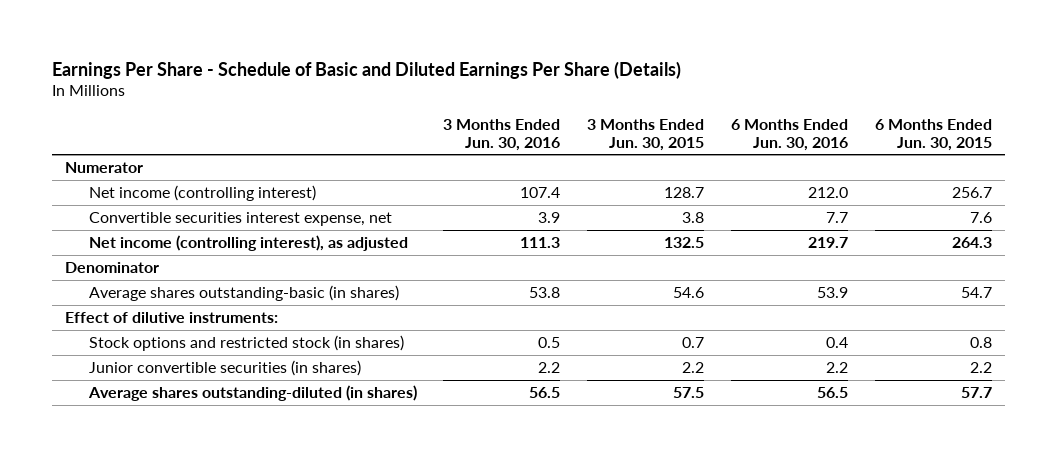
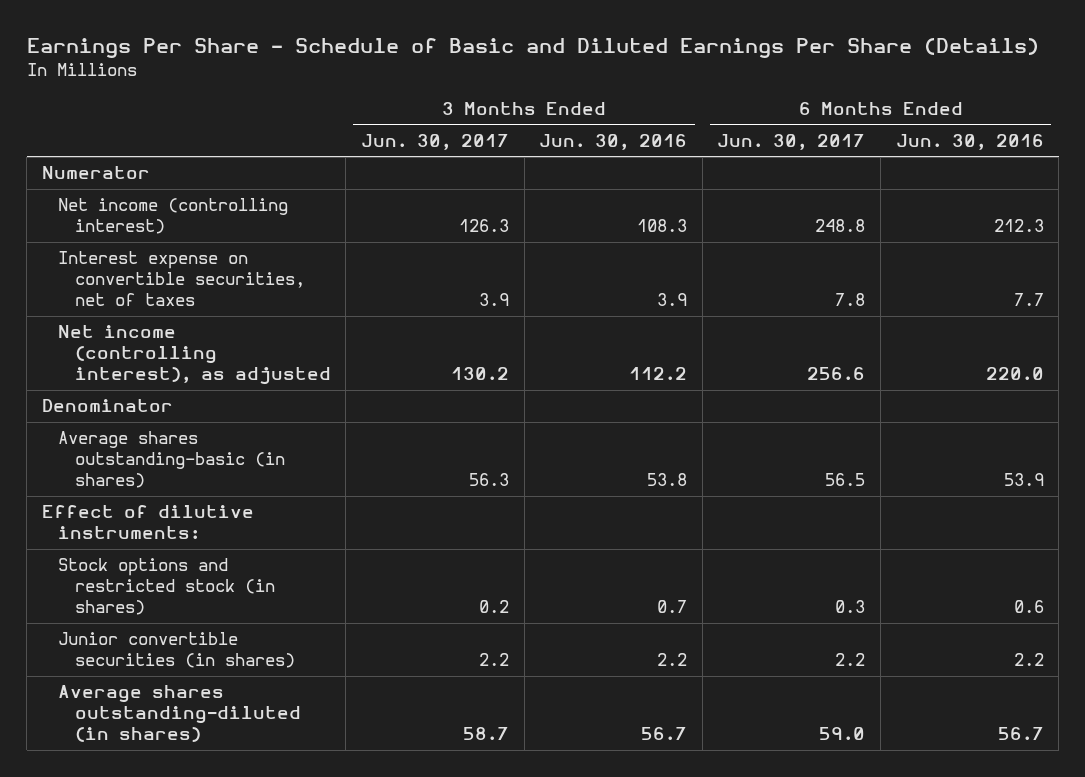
- | 3 Months Ended Jun. 30, 2016 | 3 Months Ended Jun. 30, 2015 | 6 Months Ended Jun. 30, 2016 | 6 Months Ended Jun. 30, 2015
+ | 3 Months Ended Jun. 30, 2017 | 3 Months Ended Jun. 30, 2016 | 6 Months Ended Jun. 30, 2017 | 6 Months Ended Jun. 30, 2016
- Net income (controlling interest) | 107.4 | 128.7 | 212.0 | 256.7
- Convertible securities interest expense, net | 3.9 | 3.8 | 7.7 | 7.6
- Net income (controlling interest), as adjusted | 111.3 | 132.5 | 219.7 | 264.3
+ Net income (controlling interest) | 126.3 | 108.3 | 248.8 | 212.3
+ Interest expense on convertible securities, net of taxes | 3.9 | 3.9 | 7.8 | 7.7
+ Net income (controlling interest), as adjusted | 130.2 | 112.2 | 256.6 | 220.0
- Stock options and restricted stock (in shares) | 0.5 | 0.7 | 0.4 | 0.8
+ Stock options and restricted stock (in shares) | 0.2 | 0.7 | 0.3 | 0.6
- Average shares outstanding-diluted (in shares) | 56.5 | 57.5 | 56.5 | 57.7
+ Average shares outstanding-diluted (in shares) | 58.7 | 56.7 | 59.0 | 56.7

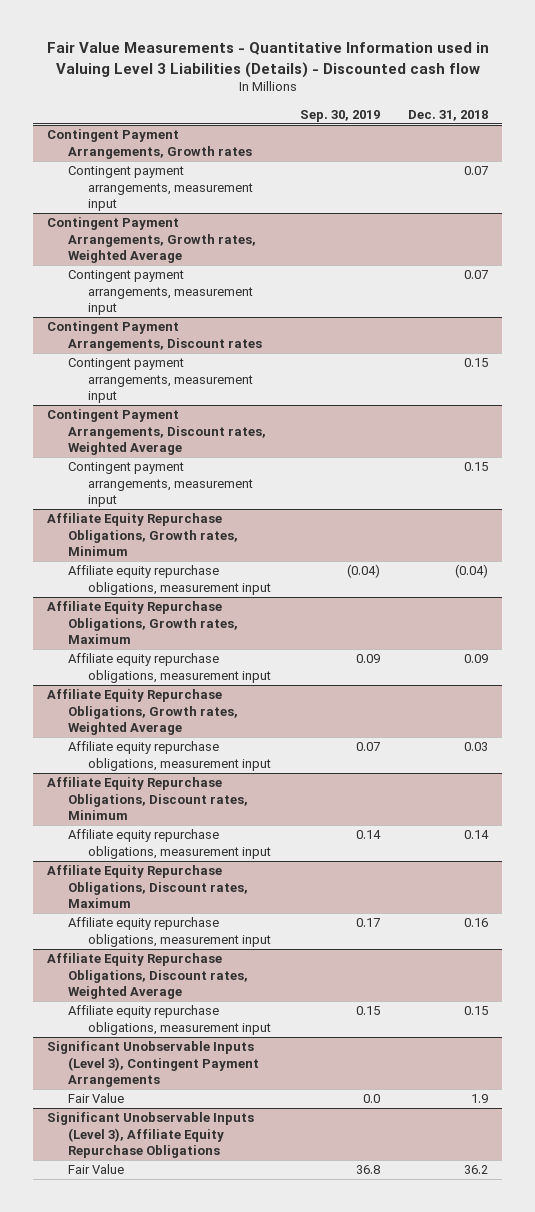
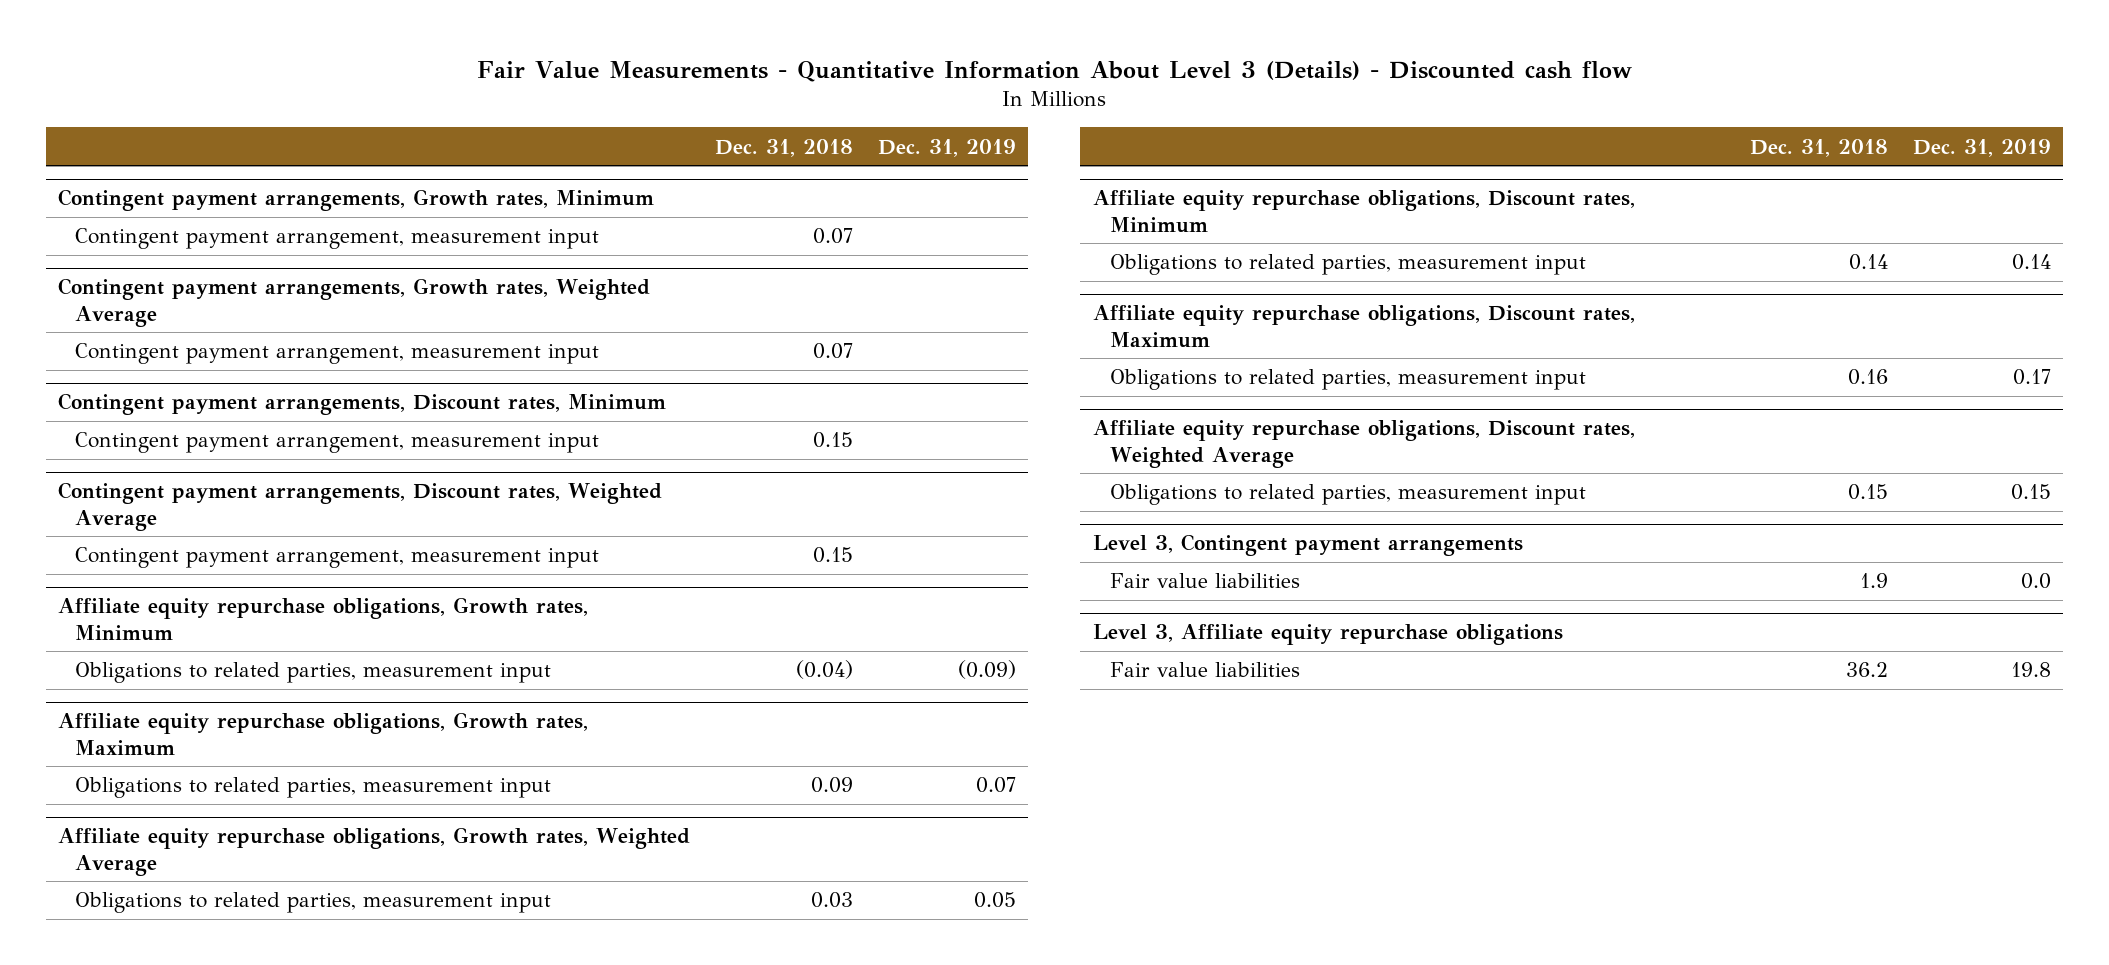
- Fair Value Measurements - Quantitative Information used in Valuing Level 3 Liabilities (Details) - Discounted cash flow
+ Fair Value Measurements - Quantitative Information About Level 3 (Details) - Discounted cash flow
- | Sep. 30, 2019 | Dec. 31, 2018
+ | Dec. 31, 2018 | Dec. 31, 2019
- Contingent Payment Arrangements, Growth rates
- Contingent payment arrangements, measurement input | | 0.07
- Contingent Payment Arrangements, Growth rates, Weighted Average
- Contingent payment arrangements, measurement input | | 0.07
- Contingent Payment Arrangements, Discount rates
- Contingent payment arrangements, measurement input | | 0.15
- Contingent Payment Arrangements, Discount rates, Weighted Average
- Contingent payment arrangements, measurement input | | 0.15
- Affiliate Equity Repurchase Obligations, Growth rates, Minimum
- Affiliate equity repurchase obligations, measurement input | (0.04) | (0.04)
- Affiliate Equity Repurchase Obligations, Growth rates, Maximum
- Affiliate equity repurchase obligations, measurement input | 0.09 | 0.09
- Affiliate Equity Repurchase Obligations, Growth rates, Weighted Average
- Affiliate equity repurchase obligations, measurement input | 0.07 | 0.03
- Affiliate Equity Repurchase Obligations, Discount rates, Minimum
- Affiliate equity repurchase obligations, measurement input | 0.14 | 0.14
- Affiliate Equity Repurchase Obligations, Discount rates, Maximum
- Affiliate equity repurchase obligations, measurement input | 0.17 | 0.16
- Affiliate Equity Repurchase Obligations, Discount rates, Weighted Average
- Affiliate equity repurchase obligations, measurement input | 0.15 | 0.15
- Significant Unobservable Inputs (Level 3), Contingent Payment Arrangements
- Fair Value | 0.0 | 1.9
- Significant Unobservable Inputs (Level 3), Affiliate Equity Repurchase Obligations
- Fair Value | 36.8 | 36.2
+ Contingent payment arrangements, Growth rates, Minimum
+ Contingent payment arrangement, measurement input | 0.07 |
+ Contingent payment arrangements, Growth rates, Weighted Average
+ Contingent payment arrangement, measurement input | 0.07 |
+ Contingent payment arrangements, Discount rates, Minimum
+ Contingent payment arrangement, measurement input | 0.15 |
+ Contingent payment arrangements, Discount rates, Weighted Average
+ Contingent payment arrangement, measurement input | 0.15 |
+ Affiliate equity repurchase obligations, Growth rates, Minimum
+ Obligations to related parties, measurement input | (0.04) | (0.09)
+ Affiliate equity repurchase obligations, Growth rates, Maximum
+ Obligations to related parties, measurement input | 0.09 | 0.07
+ Affiliate equity repurchase obligations, Growth rates, Weighted Average
+ Obligations to related parties, measurement input | 0.03 | 0.05
+ Affiliate equity repurchase obligations, Discount rates, Minimum
+ Obligations to related parties, measurement input | 0.14 | 0.14
+ Affiliate equity repurchase obligations, Discount rates, Maximum
+ Obligations to related parties, measurement input | 0.16 | 0.17
+ Affiliate equity repurchase obligations, Discount rates, Weighted Average
+ Obligations to related parties, measurement input | 0.15 | 0.15
+ Level 3, Contingent payment arrangements
+ Fair value liabilities | 1.9 | 0.0
+ Level 3, Affiliate equity repurchase obligations
+ Fair value liabilities | 36.2 | 19.8

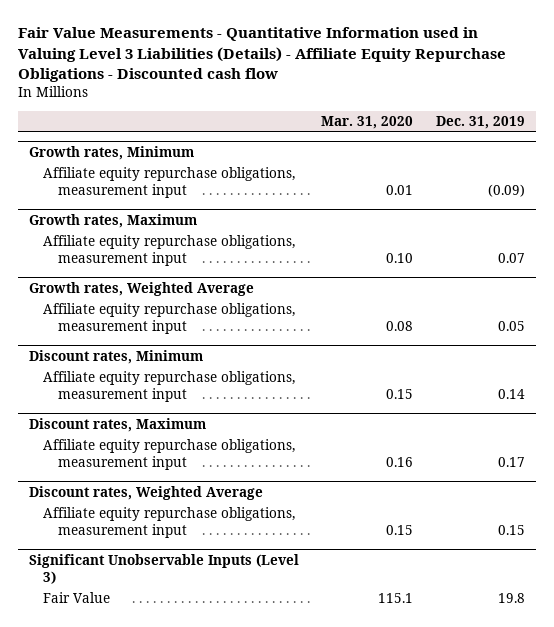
- Fair Value Measurements - Quantitative Information About Level 3 (Details) - Discounted cash flow
+ Fair Value Measurements - Quantitative Information used in Valuing Level 3 Liabilities (Details) - Affiliate Equity Repurchase Obligations - Discounted cash flow
- | Dec. 31, 2018 | Dec. 31, 2019
+ | Mar. 31, 2020 | Dec. 31, 2019
- Contingent payment arrangements, Growth rates, Minimum
- Contingent payment arrangement, measurement input | 0.07 |
- Contingent payment arrangements, Growth rates, Weighted Average
- Contingent payment arrangement, measurement input | 0.07 |
- Contingent payment arrangements, Discount rates, Minimum
- Contingent payment arrangement, measurement input | 0.15 |
- Contingent payment arrangements, Discount rates, Weighted Average
- Contingent payment arrangement, measurement input | 0.15 |
- Affiliate equity repurchase obligations, Growth rates, Minimum
- Obligations to related parties, measurement input | (0.04) | (0.09)
- Affiliate equity repurchase obligations, Growth rates, Maximum
- Obligations to related parties, measurement input | 0.09 | 0.07
- Affiliate equity repurchase obligations, Growth rates, Weighted Average
- Obligations to related parties, measurement input | 0.03 | 0.05
- Affiliate equity repurchase obligations, Discount rates, Minimum
- Obligations to related parties, measurement input | 0.14 | 0.14
- Affiliate equity repurchase obligations, Discount rates, Maximum
- Obligations to related parties, measurement input | 0.16 | 0.17
- Affiliate equity repurchase obligations, Discount rates, Weighted Average
- Obligations to related parties, measurement input | 0.15 | 0.15
- Level 3, Contingent payment arrangements
- Fair value liabilities | 1.9 | 0.0
- Level 3, Affiliate equity repurchase obligations
- Fair value liabilities | 36.2 | 19.8
+ Growth rates, Minimum
+ Affiliate equity repurchase obligations, measurement input | 0.01 | (0.09)
+ Growth rates, Maximum
+ Affiliate equity repurchase obligations, measurement input | 0.10 | 0.07
+ Growth rates, Weighted Average
+ Affiliate equity repurchase obligations, measurement input | 0.08 | 0.05
+ Discount rates, Minimum
+ Affiliate equity repurchase obligations, measurement input | 0.15 | 0.14
+ Discount rates, Maximum
+ Affiliate equity repurchase obligations, measurement input | 0.16 | 0.17
+ Discount rates, Weighted Average
+ Affiliate equity repurchase obligations, measurement input | 0.15 | 0.15
+ Significant Unobservable Inputs (Level 3)
+ Fair Value | 115.1 | 19.8

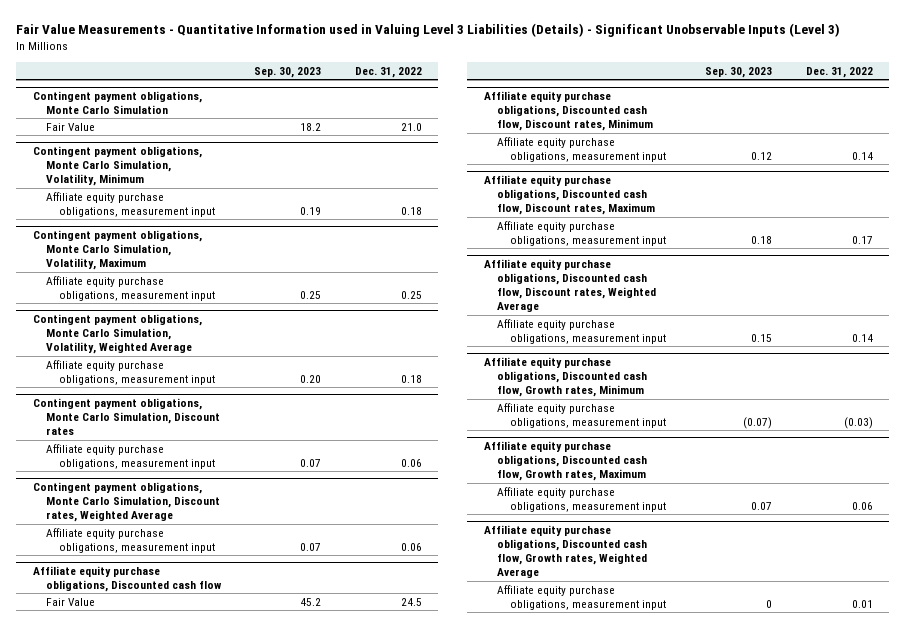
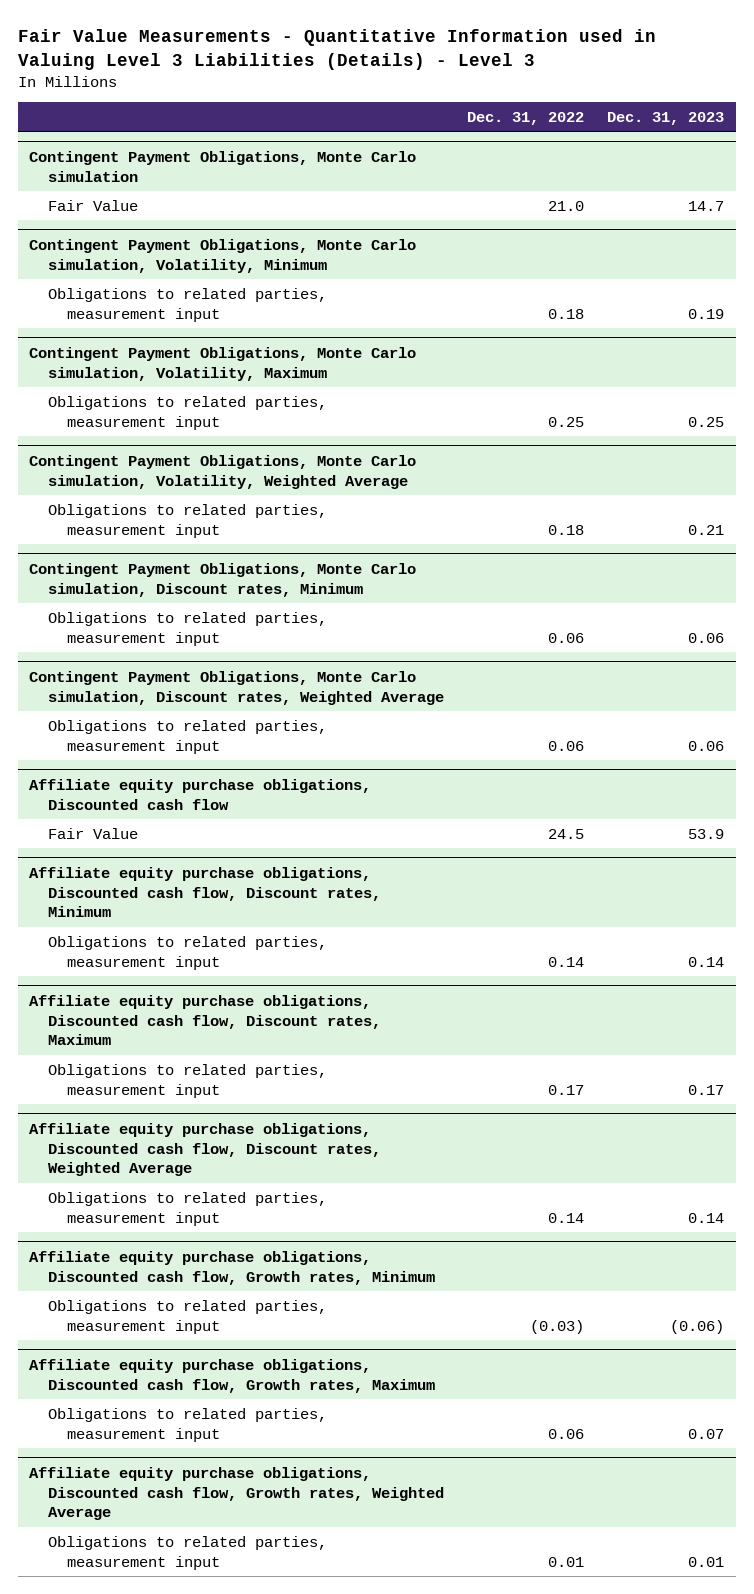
- Fair Value Measurements - Quantitative Information used in Valuing Level 3 Liabilities (Details) - Significant Unobservable Inputs (Level 3)
+ Fair Value Measurements - Quantitative Information used in Valuing Level 3 Liabilities (Details) - Level 3
- | Sep. 30, 2023 | Dec. 31, 2022
+ | Dec. 31, 2022 | Dec. 31, 2023
- Contingent payment obligations, Monte Carlo Simulation
+ Contingent Payment Obligations, Monte Carlo simulation
- Contingent payment obligations, Monte Carlo Simulation, Volatility, Minimum
- Affiliate equity purchase obligations, measurement input | 0.19 | 0.18
- Contingent payment obligations, Monte Carlo Simulation, Volatility, Maximum
- Affiliate equity purchase obligations, measurement input | 0.25 | 0.25
- Contingent payment obligations, Monte Carlo Simulation, Volatility, Weighted Average
- Affiliate equity purchase obligations, measurement input | 0.20 | 0.18
- Contingent payment obligations, Monte Carlo Simulation, Discount rates
- Affiliate equity purchase obligations, measurement input | 0.07 | 0.06
- Contingent payment obligations, Monte Carlo Simulation, Discount rates, Weighted Average
- Affiliate equity purchase obligations, measurement input | 0.07 | 0.06
+ Contingent Payment Obligations, Monte Carlo simulation, Volatility, Minimum
+ Obligations to related parties, measurement input | 0.18 | 0.19
+ Contingent Payment Obligations, Monte Carlo simulation, Volatility, Maximum
+ Obligations to related parties, measurement input | 0.25 | 0.25
+ Contingent Payment Obligations, Monte Carlo simulation, Volatility, Weighted Average
+ Obligations to related parties, measurement input | 0.18 | 0.21
+ Contingent Payment Obligations, Monte Carlo simulation, Discount rates, Minimum
+ Obligations to related parties, measurement input | 0.06 | 0.06
+ Contingent Payment Obligations, Monte Carlo simulation, Discount rates, Weighted Average
+ Obligations to related parties, measurement input | 0.06 | 0.06
@ Affiliate equity purchase obligations, Discounted cash flow, Discount rates, Minimum
- Affiliate equity purchase obligations, measurement input | 0.12 | 0.14
+ Obligations to related parties, measurement input | 0.14 | 0.14
@ Affiliate equity purchase obligations, Discounted cash flow, Discount rates, Maximum
- Affiliate equity purchase obligations, measurement input | 0.18 | 0.17
+ Obligations to related parties, measurement input | 0.17 | 0.17
@ Affiliate equity purchase obligations, Discounted cash flow, Discount rates, Weighted Average
- Affiliate equity purchase obligations, measurement input | 0.15 | 0.14
+ Obligations to related parties, measurement input | 0.14 | 0.14
@ Affiliate equity purchase obligations, Discounted cash flow, Growth rates, Minimum
- Affiliate equity purchase obligations, measurement input | (0.07) | (0.03)
+ Obligations to related parties, measurement input | (0.03) | (0.06)
@ Affiliate equity purchase obligations, Discounted cash flow, Growth rates, Maximum
- Affiliate equity purchase obligations, measurement input | 0.07 | 0.06
+ Obligations to related parties, measurement input | 0.06 | 0.07
@ Affiliate equity purchase obligations, Discounted cash flow, Growth rates, Weighted Average
- Affiliate equity purchase obligations, measurement input | 0 | 0.01
+ Obligations to related parties, measurement input | 0.01 | 0.01

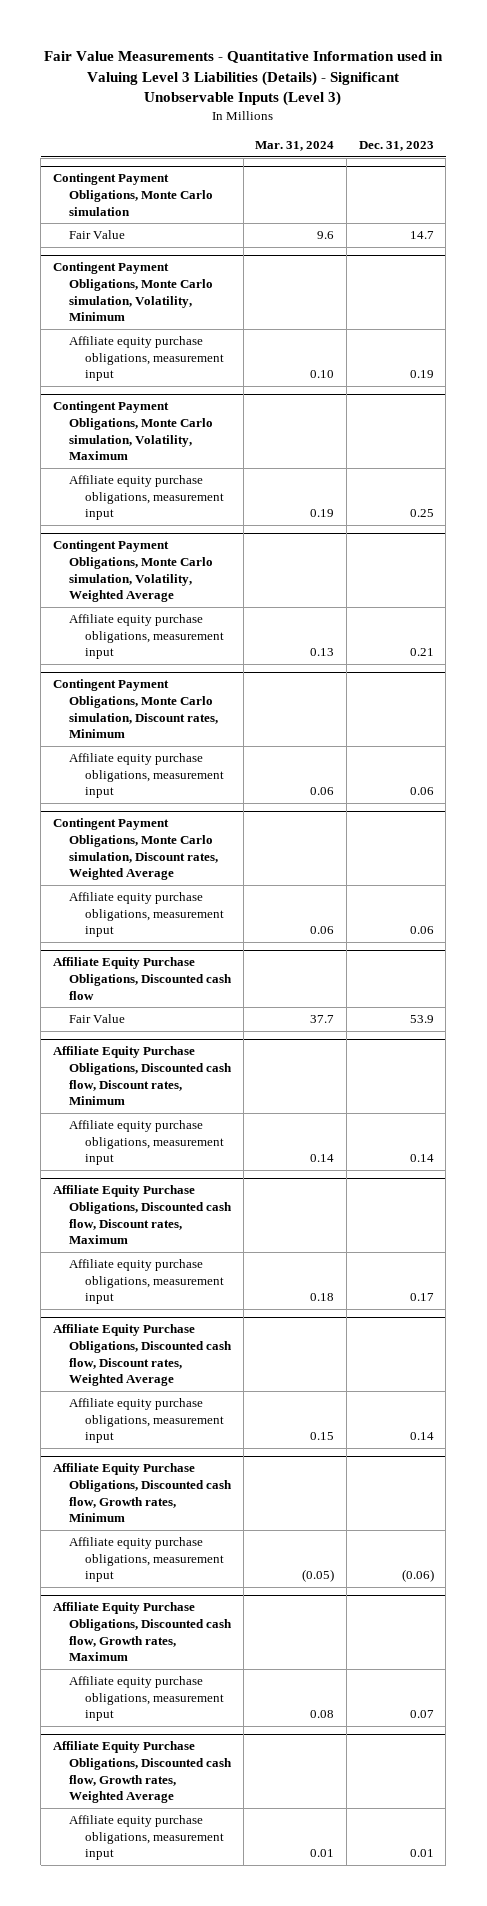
- Fair Value Measurements - Quantitative Information used in Valuing Level 3 Liabilities (Details) - Level 3
+ Fair Value Measurements - Quantitative Information used in Valuing Level 3 Liabilities (Details) - Significant Unobservable Inputs (Level 3)
- | Dec. 31, 2022 | Dec. 31, 2023
+ | Mar. 31, 2024 | Dec. 31, 2023
@ Contingent Payment Obligations, Monte Carlo simulation, Volatility, Minimum
- Obligations to related parties, measurement input | 0.18 | 0.19
+ Affiliate equity purchase obligations, measurement input | 0.10 | 0.19
@ Contingent Payment Obligations, Monte Carlo simulation, Volatility, Maximum
- Obligations to related parties, measurement input | 0.25 | 0.25
+ Affiliate equity purchase obligations, measurement input | 0.19 | 0.25
@ Contingent Payment Obligations, Monte Carlo simulation, Volatility, Weighted Average
- Obligations to related parties, measurement input | 0.18 | 0.21
+ Affiliate equity purchase obligations, measurement input | 0.13 | 0.21
@ Contingent Payment Obligations, Monte Carlo simulation, Discount rates, Minimum
- Obligations to related parties, measurement input | 0.06 | 0.06
+ Affiliate equity purchase obligations, measurement input | 0.06 | 0.06
@ Contingent Payment Obligations, Monte Carlo simulation, Discount rates, Weighted Average
- Obligations to related parties, measurement input | 0.06 | 0.06
- Affiliate equity purchase obligations, Discounted cash flow
@ Contingent Payment Obligations, Monte Carlo simulation, Discount rates, Weighted Average
+ Affiliate equity purchase obligations, measurement input | 0.06 | 0.06
+ Affiliate Equity Purchase Obligations, Discounted cash flow
- Affiliate equity purchase obligations, Discounted cash flow, Discount rates, Minimum
- Obligations to related parties, measurement input | 0.14 | 0.14
- Affiliate equity purchase obligations, Discounted cash flow, Discount rates, Maximum
- Obligations to related parties, measurement input | 0.17 | 0.17
- Affiliate equity purchase obligations, Discounted cash flow, Discount rates, Weighted Average
- Obligations to related parties, measurement input | 0.14 | 0.14
- Affiliate equity purchase obligations, Discounted cash flow, Growth rates, Minimum
- Obligations to related parties, measurement input | (0.03) | (0.06)
- Affiliate equity purchase obligations, Discounted cash flow, Growth rates, Maximum
- Obligations to related parties, measurement input | 0.06 | 0.07
- Affiliate equity purchase obligations, Discounted cash flow, Growth rates, Weighted Average
- Obligations to related parties, measurement input | 0.01 | 0.01
+ Affiliate Equity Purchase Obligations, Discounted cash flow, Discount rates, Minimum
+ Affiliate equity purchase obligations, measurement input | 0.14 | 0.14
+ Affiliate Equity Purchase Obligations, Discounted cash flow, Discount rates, Maximum
+ Affiliate equity purchase obligations, measurement input | 0.18 | 0.17
+ Affiliate Equity Purchase Obligations, Discounted cash flow, Discount rates, Weighted Average
+ Affiliate equity purchase obligations, measurement input | 0.15 | 0.14
+ Affiliate Equity Purchase Obligations, Discounted cash flow, Growth rates, Minimum
+ Affiliate equity purchase obligations, measurement input | (0.05) | (0.06)
+ Affiliate Equity Purchase Obligations, Discounted cash flow, Growth rates, Maximum
+ Affiliate equity purchase obligations, measurement input | 0.08 | 0.07
+ Affiliate Equity Purchase Obligations, Discounted cash flow, Growth rates, Weighted Average
+ Affiliate equity purchase obligations, measurement input | 0.01 | 0.01

